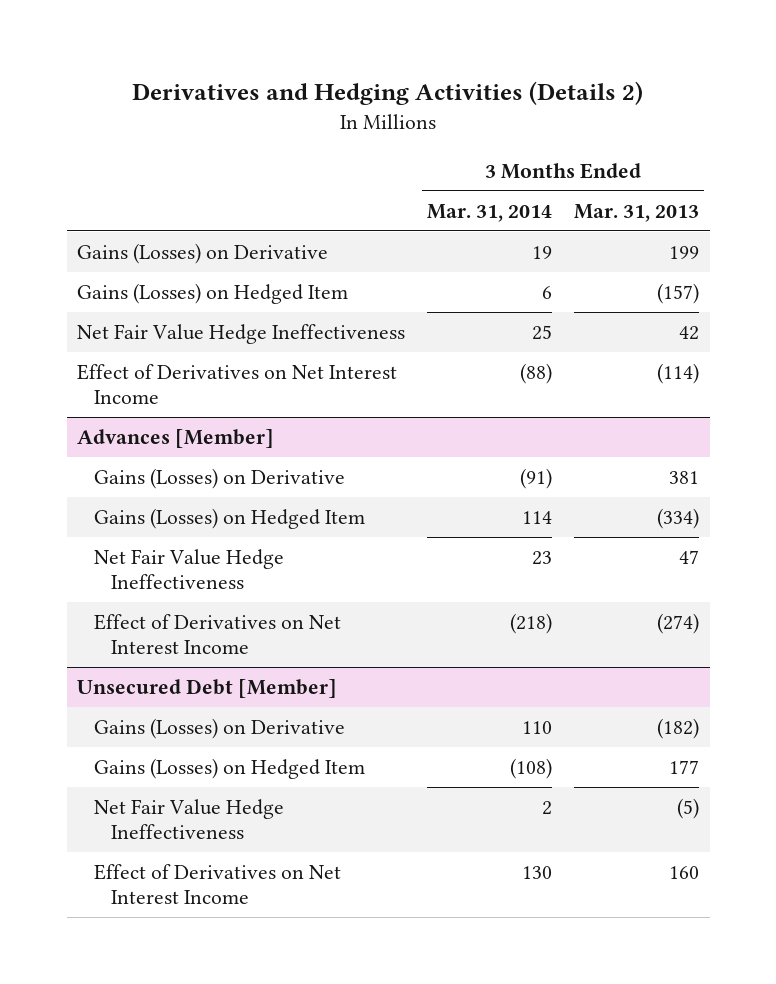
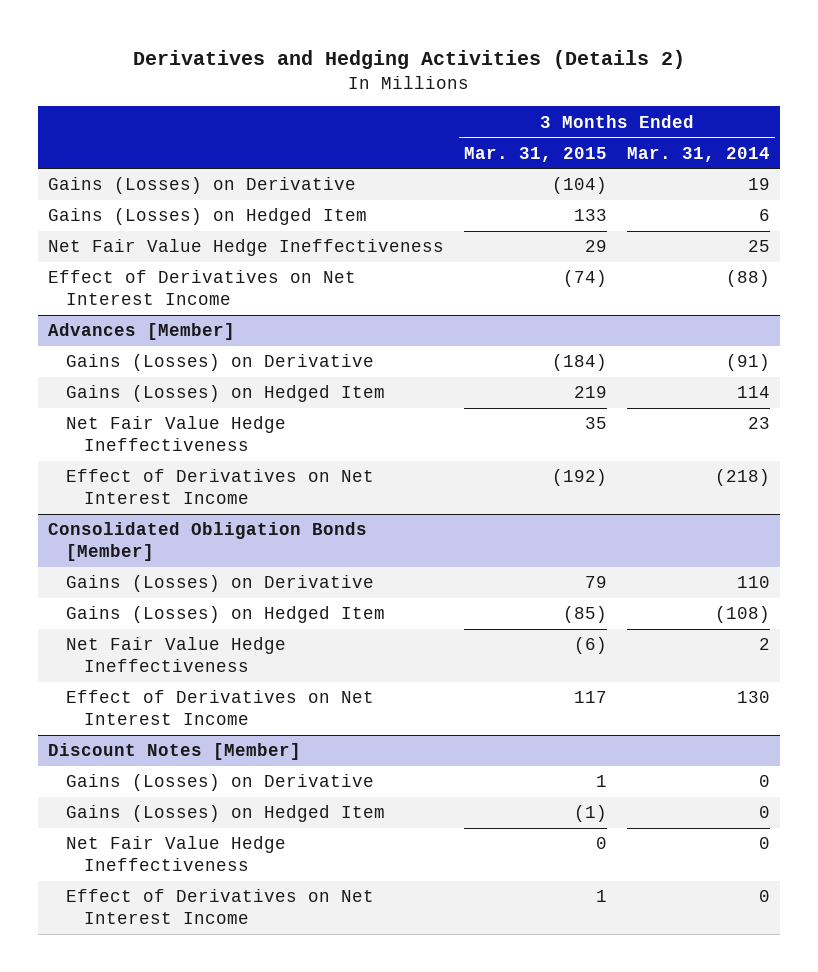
- | 3 Months Ended Mar. 31, 2014 | 3 Months Ended Mar. 31, 2013
+ | 3 Months Ended Mar. 31, 2015 | 3 Months Ended Mar. 31, 2014
- Unsecured Debt [Member]
+ Consolidated Obligation Bonds [Member]
+ Discount Notes [Member]
+ Gains (Losses) on Derivative | 1 | 0
+ Gains (Losses) on Hedged Item | (1) | 0
+ Net Fair Value Hedge Ineffectiveness | 0 | 0
+ Effect of Derivatives on Net Interest Income | 1 | 0

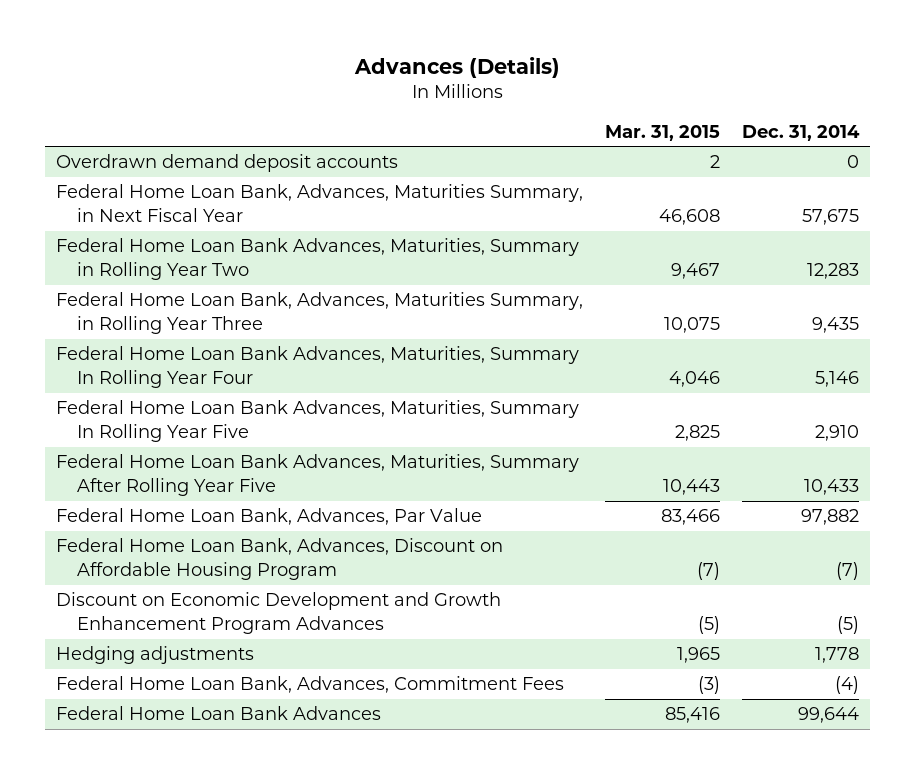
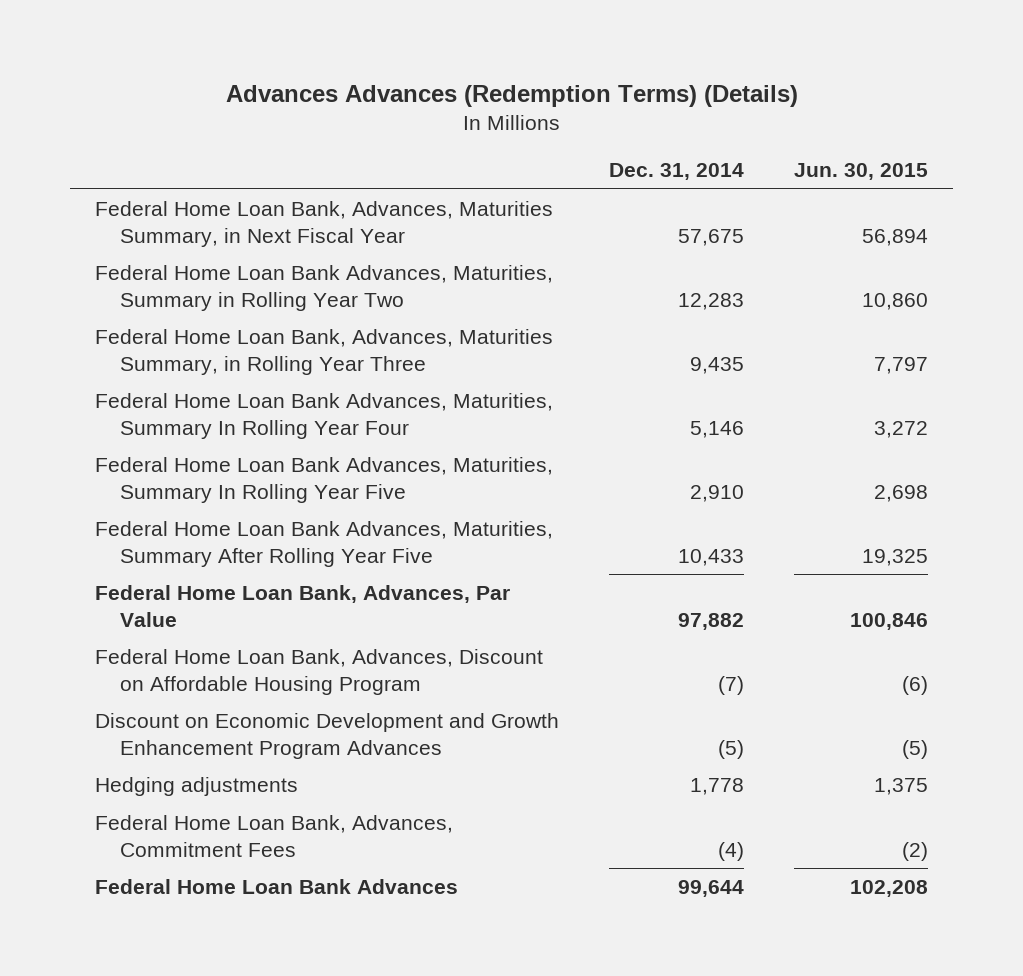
- Advances (Details)
+ Advances Advances (Redemption Terms) (Details)
- | Mar. 31, 2015 | Dec. 31, 2014
+ | Dec. 31, 2014 | Jun. 30, 2015
- Overdrawn demand deposit accounts | 2 | 0

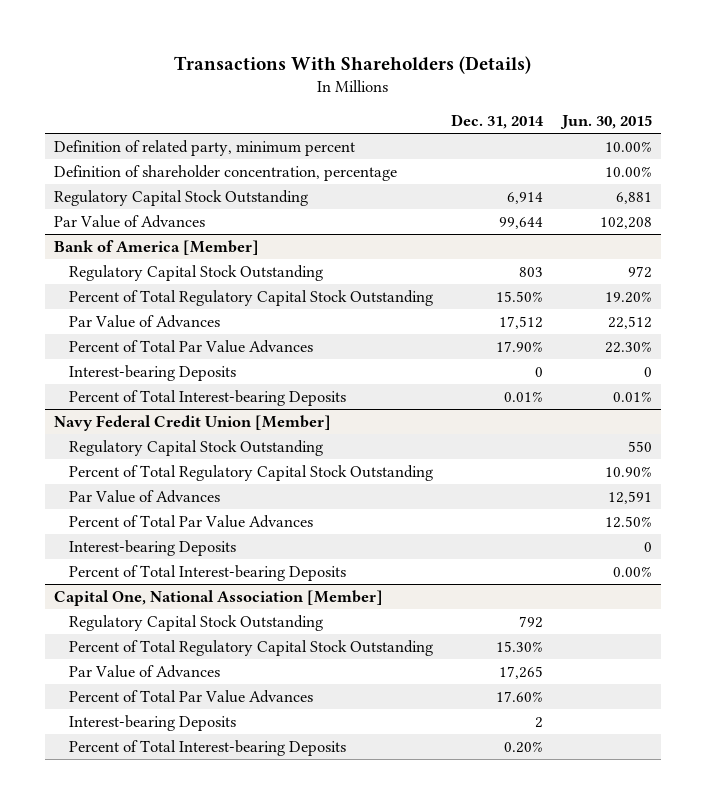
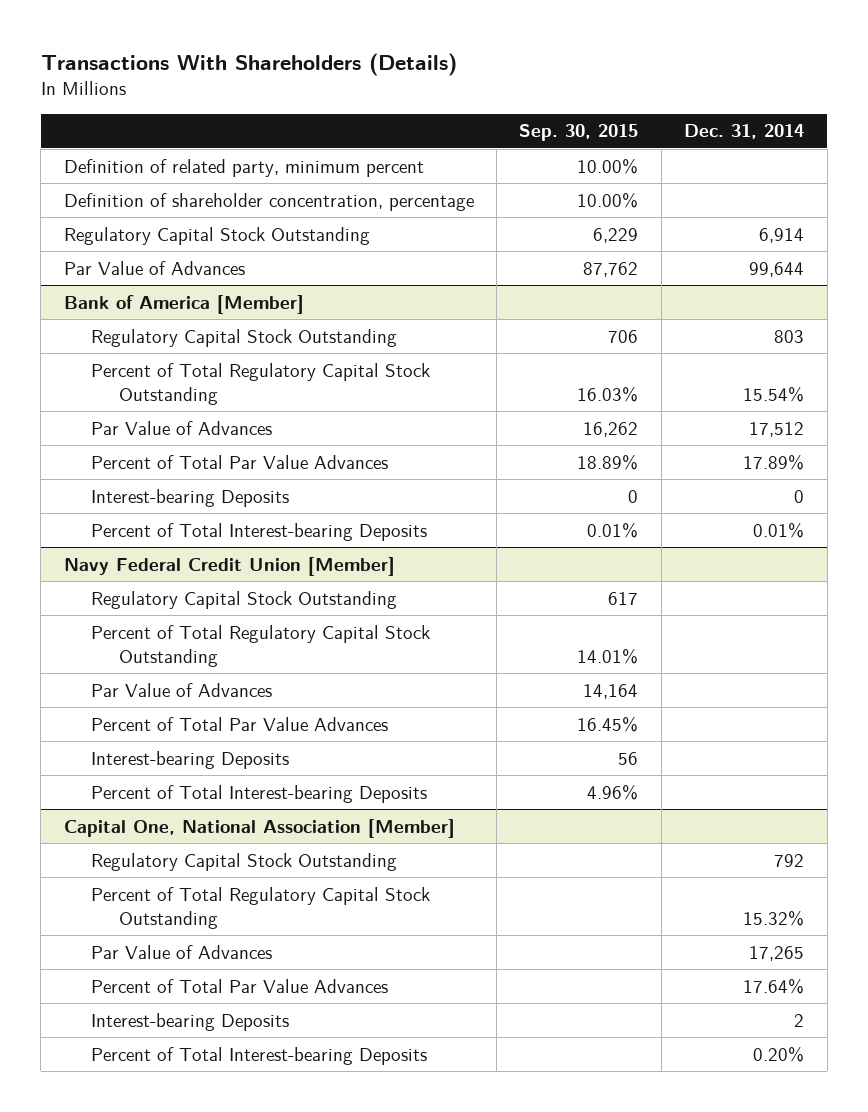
- | Dec. 31, 2014 | Jun. 30, 2015
+ | Sep. 30, 2015 | Dec. 31, 2014
@ Bank of America [Member]
- Percent of Total Regulatory Capital Stock Outstanding | 15.50% | 19.20%
+ Percent of Total Regulatory Capital Stock Outstanding | 16.03% | 15.54%
- Percent of Total Par Value Advances | 17.90% | 22.30%
+ Percent of Total Par Value Advances | 18.89% | 17.89%
@ Capital One, National Association [Member]
- Percent of Total Regulatory Capital Stock Outstanding | 15.30% |
+ Percent of Total Regulatory Capital Stock Outstanding | | 15.32%
- Percent of Total Par Value Advances | 17.60% |
+ Percent of Total Par Value Advances | | 17.64%

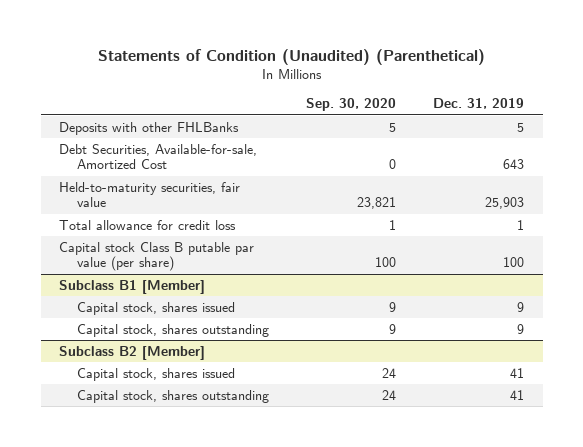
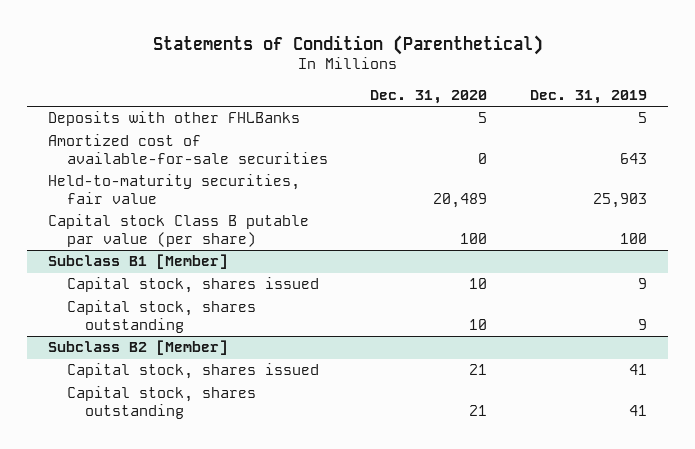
- Statements of Condition (Unaudited) (Parenthetical)
+ Statements of Condition (Parenthetical)
- | Sep. 30, 2020 | Dec. 31, 2019
+ | Dec. 31, 2020 | Dec. 31, 2019
- Debt Securities, Available-for-sale, Amortized Cost | 0 | 643
+ Amortized cost of available-for-sale securities | 0 | 643
- Total allowance for credit loss | 1 | 1

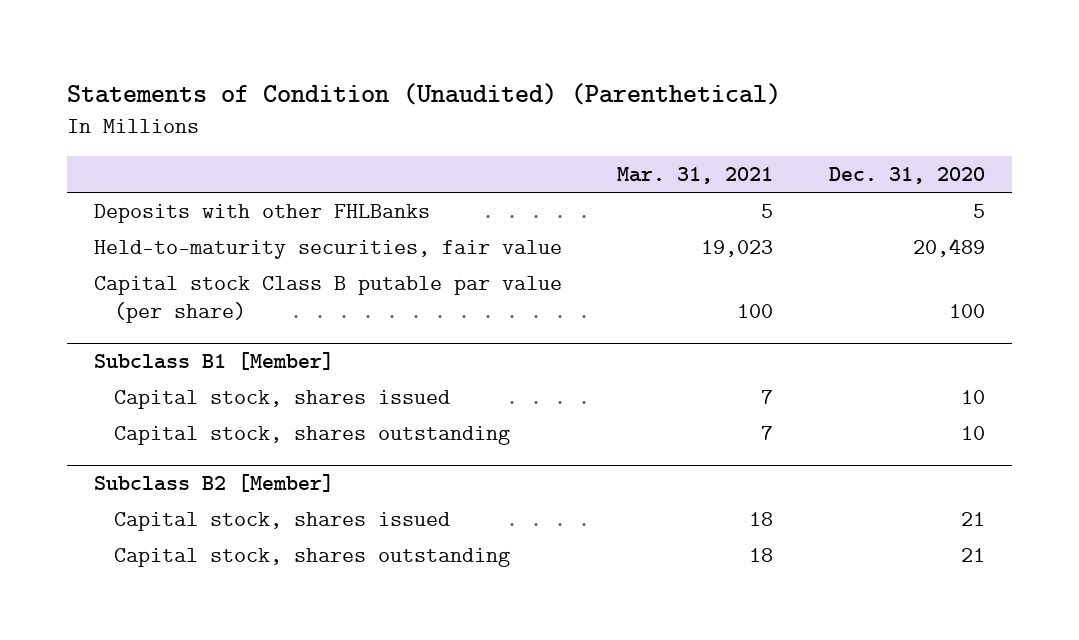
- Statements of Condition (Parenthetical)
+ Statements of Condition (Unaudited) (Parenthetical)
- | Dec. 31, 2020 | Dec. 31, 2019
+ | Mar. 31, 2021 | Dec. 31, 2020
- Amortized cost of available-for-sale securities | 0 | 643

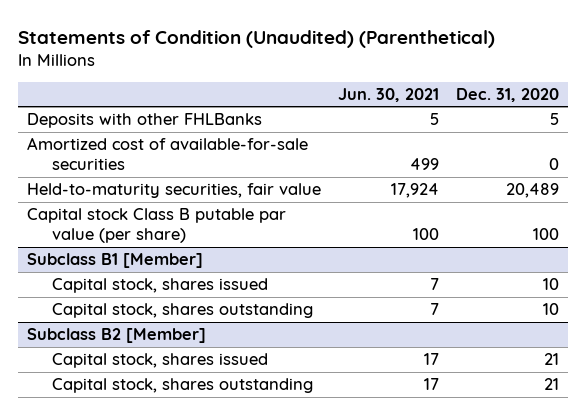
- | Mar. 31, 2021 | Dec. 31, 2020
+ | Jun. 30, 2021 | Dec. 31, 2020
+ Amortized cost of available-for-sale securities | 499 | 0

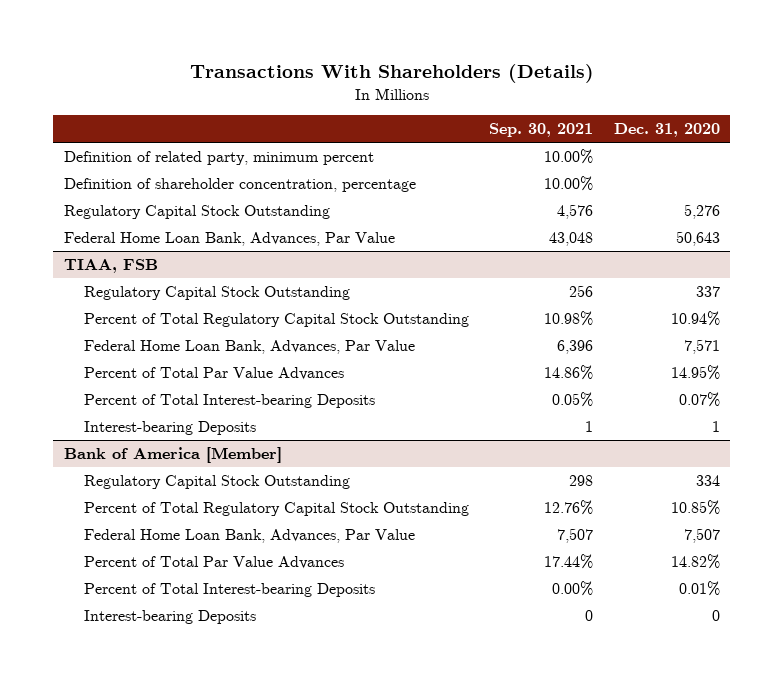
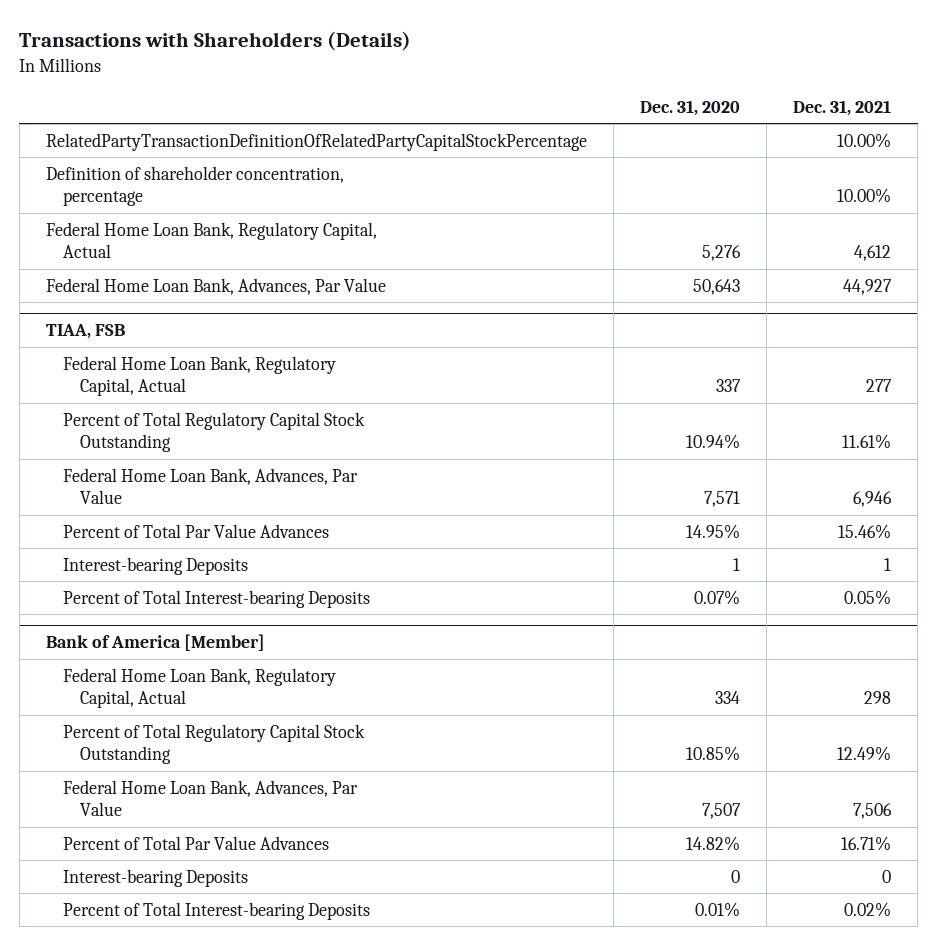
- Transactions With Shareholders (Details)
+ Transactions with Shareholders (Details)
- | Sep. 30, 2021 | Dec. 31, 2020
+ | Dec. 31, 2020 | Dec. 31, 2021
- Definition of related party, minimum percent | 10.00% |
+ RelatedPartyTransactionDefinitionOfRelatedPartyCapitalStockPercentage | | 10.00%
- Regulatory Capital Stock Outstanding | 4,576 | 5,276
+ Federal Home Loan Bank, Regulatory Capital, Actual | 5,276 | 4,612
@ TIAA, FSB
- Regulatory Capital Stock Outstanding | 256 | 337
+ Federal Home Loan Bank, Regulatory Capital, Actual | 337 | 277
moved down: Percent of Total Interest-bearing Deposits | 0.07% | 0.05%
@ Bank of America [Member]
- Regulatory Capital Stock Outstanding | 298 | 334
+ Federal Home Loan Bank, Regulatory Capital, Actual | 334 | 298
moved down: Percent of Total Interest-bearing Deposits | 0.01% | 0.02%

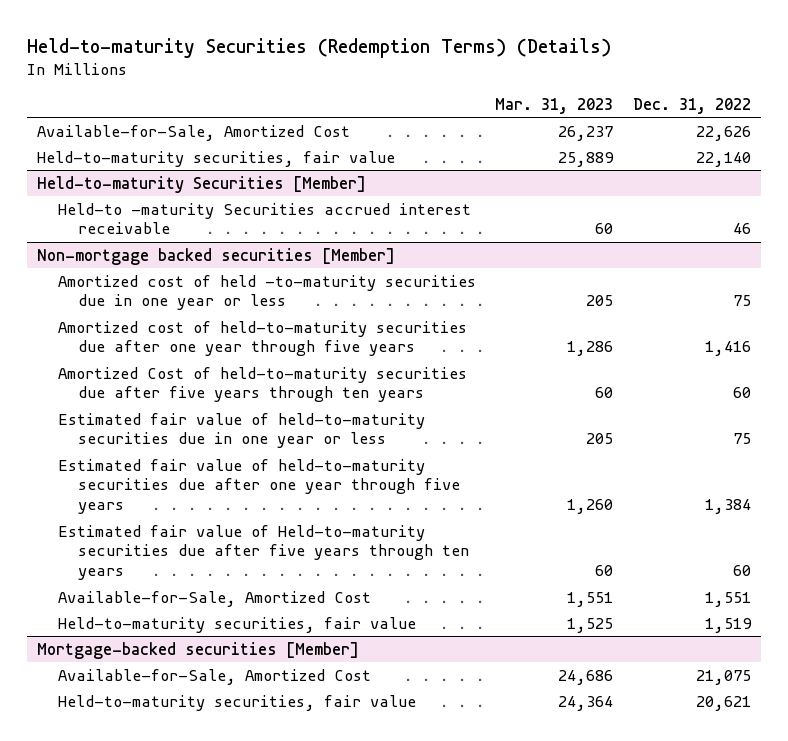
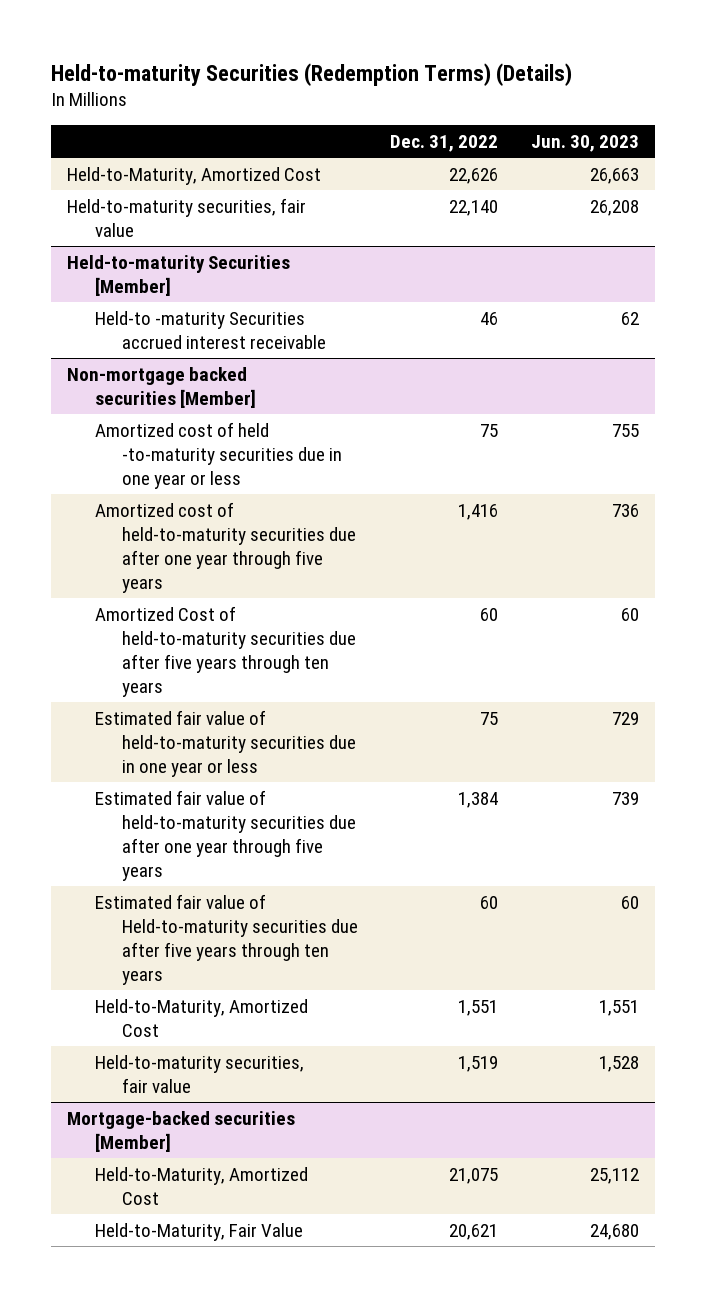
- | Mar. 31, 2023 | Dec. 31, 2022
+ | Dec. 31, 2022 | Jun. 30, 2023
- Available-for-Sale, Amortized Cost | 26,237 | 22,626
+ Held-to-Maturity, Amortized Cost | 22,626 | 26,663
@ Non-mortgage backed securities [Member]
- Available-for-Sale, Amortized Cost | 1,551 | 1,551
+ Held-to-Maturity, Amortized Cost | 1,551 | 1,551
@ Mortgage-backed securities [Member]
- Available-for-Sale, Amortized Cost | 24,686 | 21,075
- Held-to-maturity securities, fair value | 24,364 | 20,621
+ Held-to-Maturity, Amortized Cost | 21,075 | 25,112
+ Held-to-Maturity, Fair Value | 20,621 | 24,680

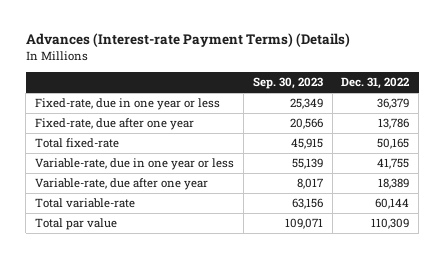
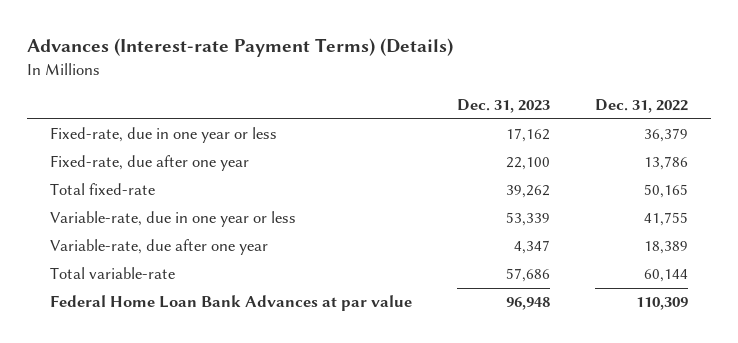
- | Sep. 30, 2023 | Dec. 31, 2022
+ | Dec. 31, 2023 | Dec. 31, 2022
- Total par value | 109,071 | 110,309
+ Federal Home Loan Bank Advances at par value | 96,948 | 110,309

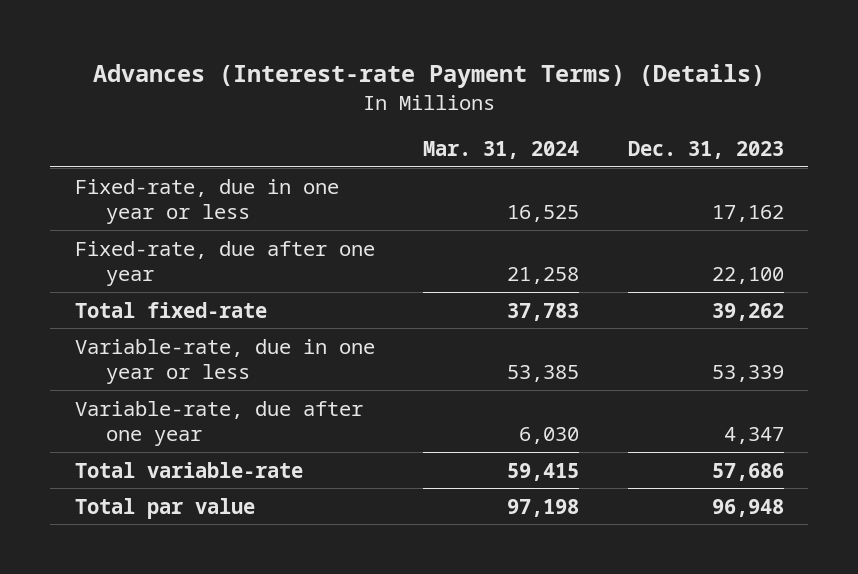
- | Dec. 31, 2023 | Dec. 31, 2022
+ | Mar. 31, 2024 | Dec. 31, 2023
- Federal Home Loan Bank Advances at par value | 96,948 | 110,309
+ Total par value | 97,198 | 96,948

